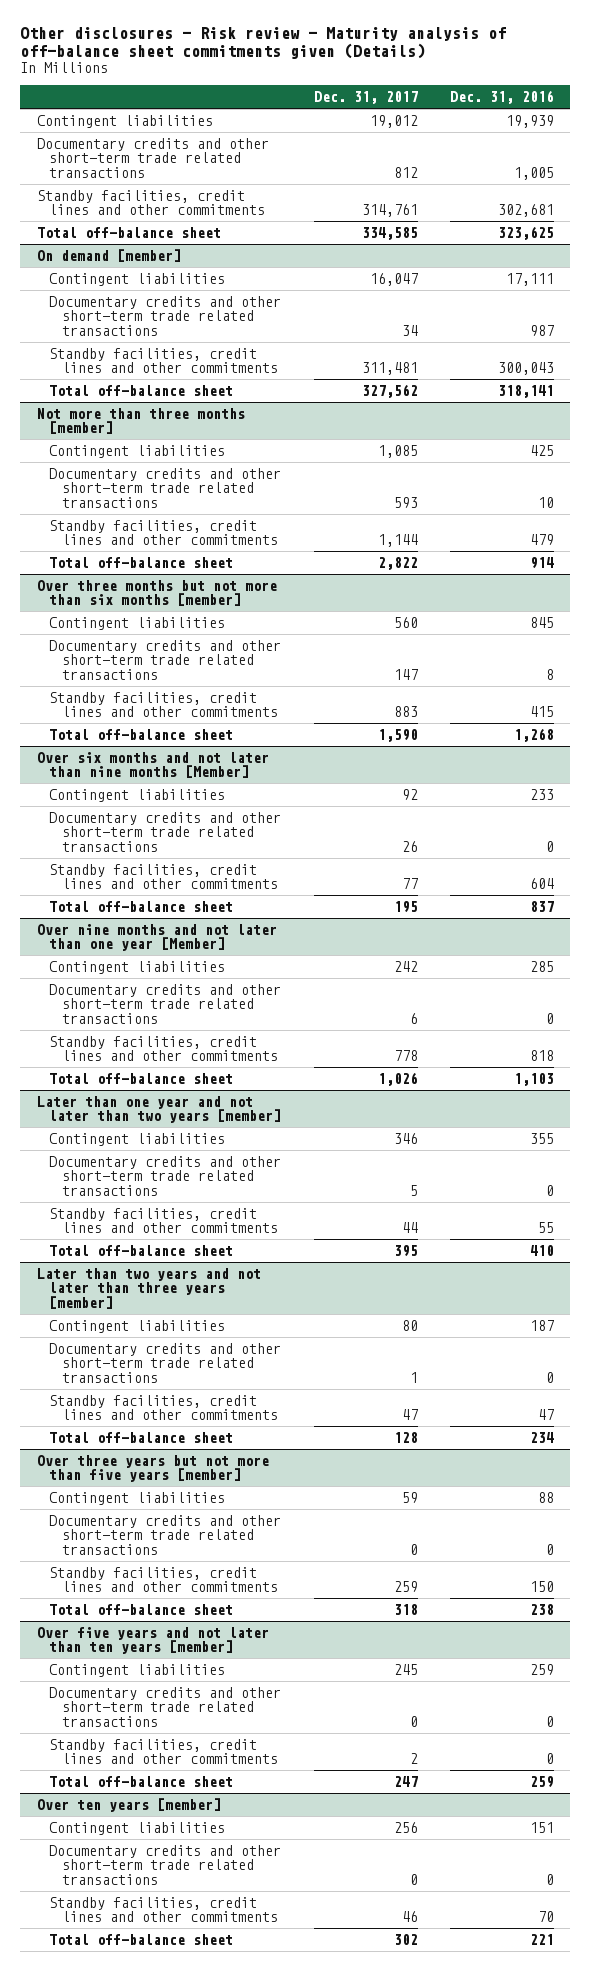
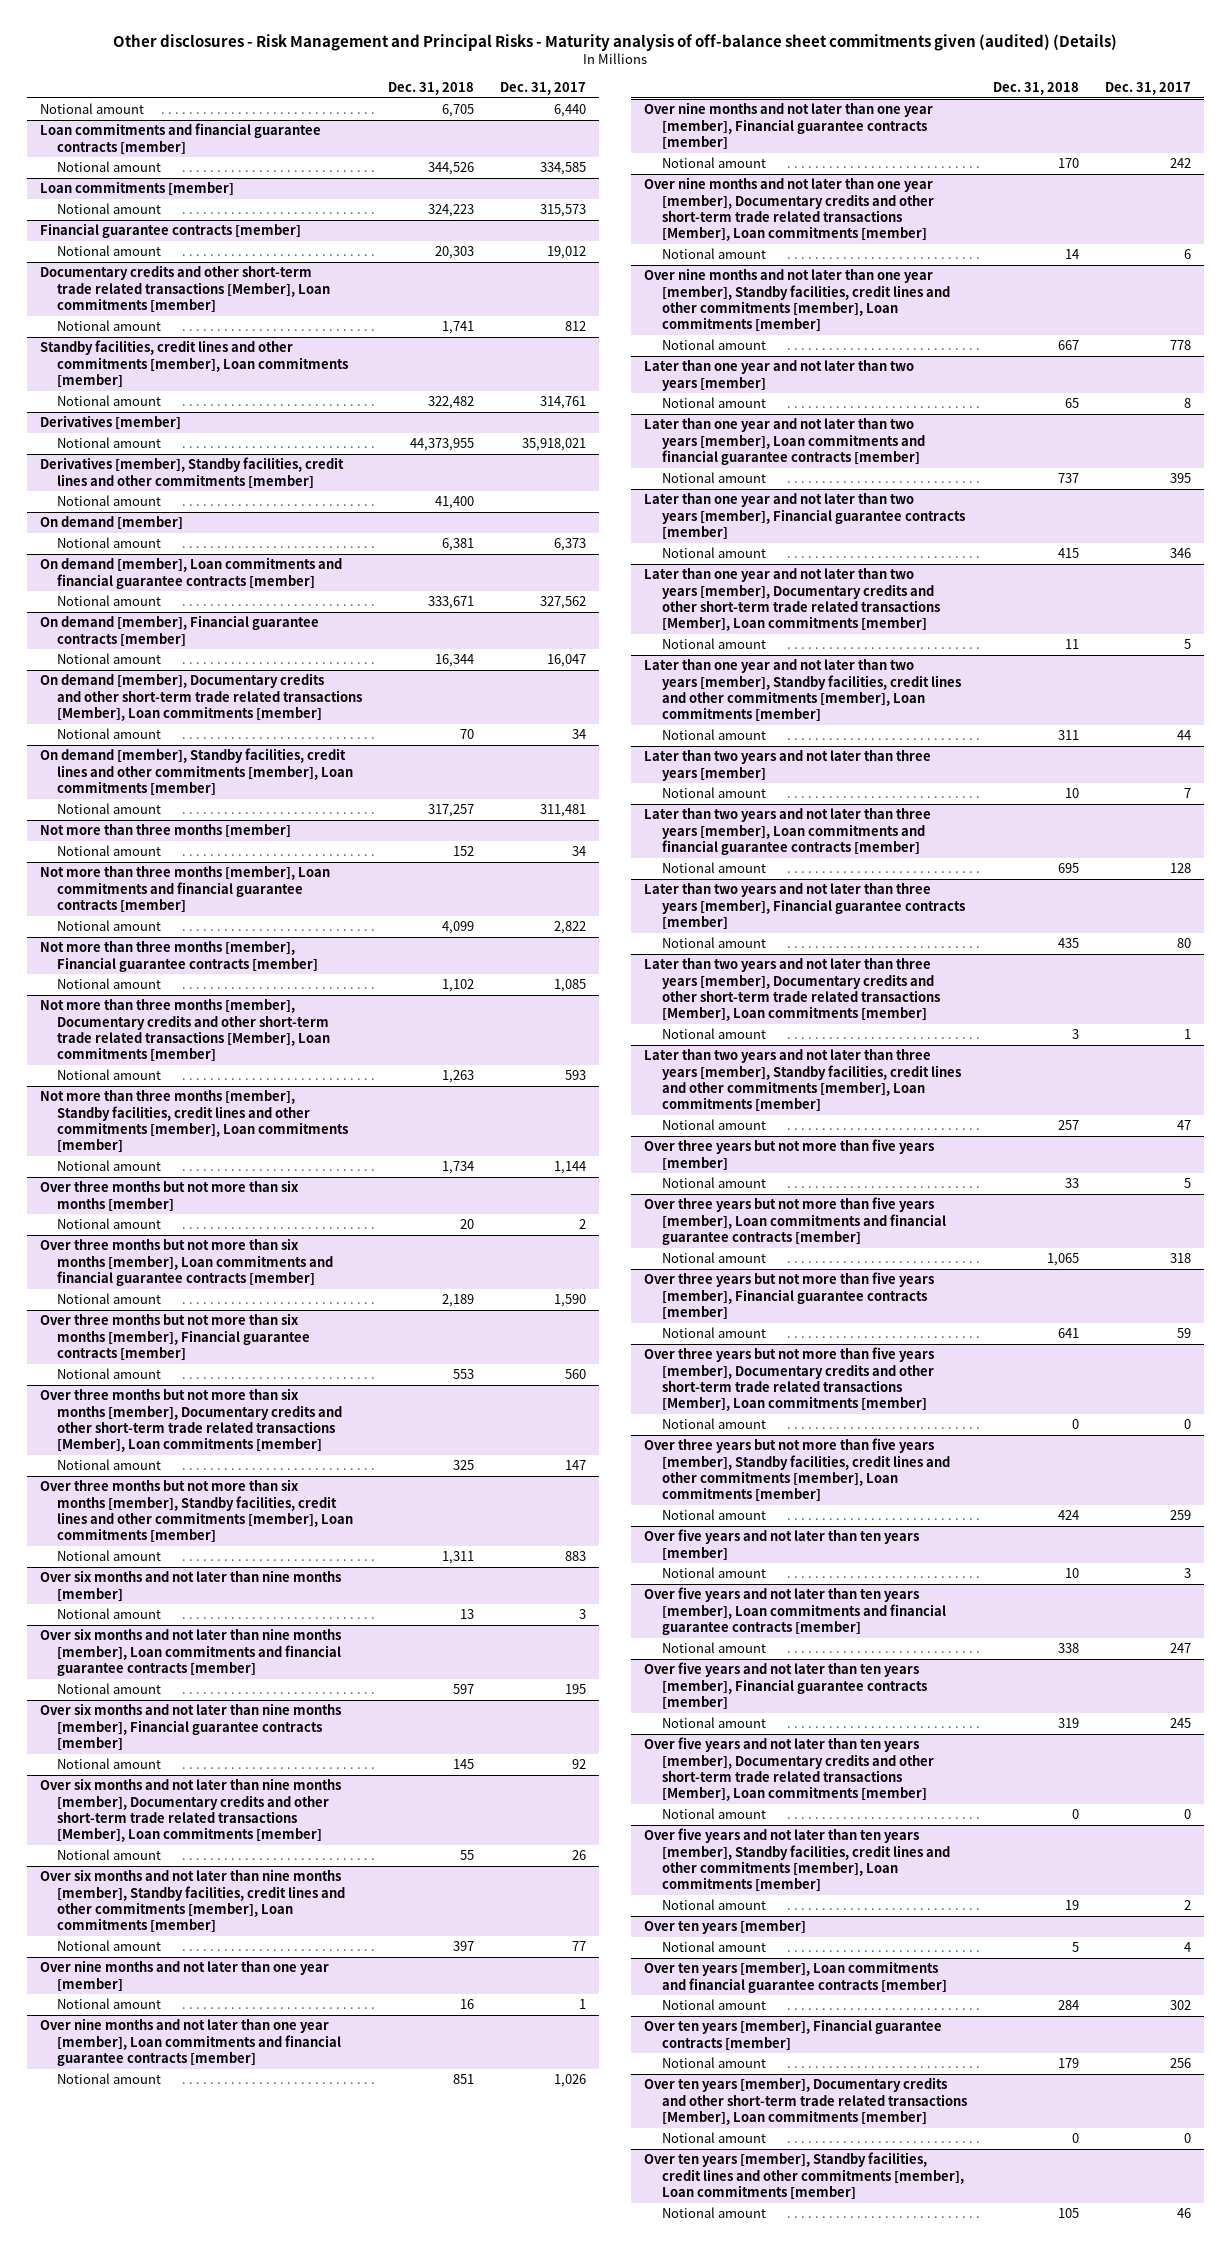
- Other disclosures - Risk review - Maturity analysis of off-balance sheet commitments given (Details)
+ Other disclosures - Risk Management and Principal Risks - Maturity analysis of off-balance sheet commitments given (audited) (Details)
- | Dec. 31, 2017 | Dec. 31, 2016
+ | Dec. 31, 2018 | Dec. 31, 2017
- Contingent liabilities | 19,012 | 19,939
- Documentary credits and other short-term trade related transactions | 812 | 1,005
- Standby facilities, credit lines and other commitments | 314,761 | 302,681
- Total off-balance sheet | 334,585 | 323,625
+ Notional amount | 6,705 | 6,440
+ Loan commitments and financial guarantee contracts [member]
+ Notional amount | 344,526 | 334,585
+ Loan commitments [member]
+ Notional amount | 324,223 | 315,573
+ Financial guarantee contracts [member]
+ Notional amount | 20,303 | 19,012
+ Documentary credits and other short-term trade related transactions [Member], Loan commitments [member]
+ Notional amount | 1,741 | 812
+ Standby facilities, credit lines and other commitments [member], Loan commitments [member]
+ Notional amount | 322,482 | 314,761
+ Derivatives [member]
+ Notional amount | 44,373,955 | 35,918,021
+ Derivatives [member], Standby facilities, credit lines and other commitments [member]
+ Notional amount | 41,400 |
@ On demand [member]
- Contingent liabilities | 16,047 | 17,111
- Documentary credits and other short-term trade related transactions | 34 | 987
- Standby facilities, credit lines and other commitments | 311,481 | 300,043
- Total off-balance sheet | 327,562 | 318,141
+ Notional amount | 6,381 | 6,373
+ On demand [member], Loan commitments and financial guarantee contracts [member]
+ Notional amount | 333,671 | 327,562
+ On demand [member], Financial guarantee contracts [member]
+ Notional amount | 16,344 | 16,047
+ On demand [member], Documentary credits and other short-term trade related transactions [Member], Loan commitments [member]
+ Notional amount | 70 | 34
+ On demand [member], Standby facilities, credit lines and other commitments [member], Loan commitments [member]
+ Notional amount | 317,257 | 311,481
@ Not more than three months [member]
- Contingent liabilities | 1,085 | 425
- Documentary credits and other short-term trade related transactions | 593 | 10
- Standby facilities, credit lines and other commitments | 1,144 | 479
- Total off-balance sheet | 2,822 | 914
+ Notional amount | 152 | 34
+ Not more than three months [member], Loan commitments and financial guarantee contracts [member]
+ Notional amount | 4,099 | 2,822
+ Not more than three months [member], Financial guarantee contracts [member]
+ Notional amount | 1,102 | 1,085
+ Not more than three months [member], Documentary credits and other short-term trade related transactions [Member], Loan commitments [member]
+ Notional amount | 1,263 | 593
+ Not more than three months [member], Standby facilities, credit lines and other commitments [member], Loan commitments [member]
+ Notional amount | 1,734 | 1,144
@ Over three months but not more than six months [member]
- Contingent liabilities | 560 | 845
- Documentary credits and other short-term trade related transactions | 147 | 8
- Standby facilities, credit lines and other commitments | 883 | 415
- Total off-balance sheet | 1,590 | 1,268
- Over six months and not later than nine months [Member]
- Contingent liabilities | 92 | 233
- Documentary credits and other short-term trade related transactions | 26 | 0
- Standby facilities, credit lines and other commitments | 77 | 604
- Total off-balance sheet | 195 | 837
- Over nine months and not later than one year [Member]
- Contingent liabilities | 242 | 285
- Documentary credits and other short-term trade related transactions | 6 | 0
- Standby facilities, credit lines and other commitments | 778 | 818
- Total off-balance sheet | 1,026 | 1,103
@ Over three months but not more than six months [member]
+ Notional amount | 20 | 2
+ Over three months but not more than six months [member], Loan commitments and financial guarantee contracts [member]
+ Notional amount | 2,189 | 1,590
+ Over three months but not more than six months [member], Financial guarantee contracts [member]
+ Notional amount | 553 | 560
+ Over three months but not more than six months [member], Documentary credits and other short-term trade related transactions [Member], Loan commitments [member]
+ Notional amount | 325 | 147
+ Over three months but not more than six months [member], Standby facilities, credit lines and other commitments [member], Loan commitments [member]
+ Notional amount | 1,311 | 883
+ Over six months and not later than nine months [member]
+ Notional amount | 13 | 3
+ Over six months and not later than nine months [member], Loan commitments and financial guarantee contracts [member]
+ Notional amount | 597 | 195
+ Over six months and not later than nine months [member], Financial guarantee contracts [member]
+ Notional amount | 145 | 92
+ Over six months and not later than nine months [member], Documentary credits and other short-term trade related transactions [Member], Loan commitments [member]
+ Notional amount | 55 | 26
+ Over six months and not later than nine months [member], Standby facilities, credit lines and other commitments [member], Loan commitments [member]
+ Notional amount | 397 | 77
+ Over nine months and not later than one year [member]
+ Notional amount | 16 | 1
+ Over nine months and not later than one year [member], Loan commitments and financial guarantee contracts [member]
+ Notional amount | 851 | 1,026
+ Over nine months and not later than one year [member], Financial guarantee contracts [member]
+ Notional amount | 170 | 242
+ Over nine months and not later than one year [member], Documentary credits and other short-term trade related transactions [Member], Loan commitments [member]
+ Notional amount | 14 | 6
+ Over nine months and not later than one year [member], Standby facilities, credit lines and other commitments [member], Loan commitments [member]
+ Notional amount | 667 | 778
@ Later than one year and not later than two years [member]
- Contingent liabilities | 346 | 355
- Documentary credits and other short-term trade related transactions | 5 | 0
- Standby facilities, credit lines and other commitments | 44 | 55
- Total off-balance sheet | 395 | 410
+ Notional amount | 65 | 8
+ Later than one year and not later than two years [member], Loan commitments and financial guarantee contracts [member]
+ Notional amount | 737 | 395
+ Later than one year and not later than two years [member], Financial guarantee contracts [member]
+ Notional amount | 415 | 346
+ Later than one year and not later than two years [member], Documentary credits and other short-term trade related transactions [Member], Loan commitments [member]
+ Notional amount | 11 | 5
+ Later than one year and not later than two years [member], Standby facilities, credit lines and other commitments [member], Loan commitments [member]
+ Notional amount | 311 | 44
@ Later than two years and not later than three years [member]
- Contingent liabilities | 80 | 187
- Documentary credits and other short-term trade related transactions | 1 | 0
- Standby facilities, credit lines and other commitments | 47 | 47
- Total off-balance sheet | 128 | 234
+ Notional amount | 10 | 7
+ Later than two years and not later than three years [member], Loan commitments and financial guarantee contracts [member]
+ Notional amount | 695 | 128
+ Later than two years and not later than three years [member], Financial guarantee contracts [member]
+ Notional amount | 435 | 80
+ Later than two years and not later than three years [member], Documentary credits and other short-term trade related transactions [Member], Loan commitments [member]
+ Notional amount | 3 | 1
+ Later than two years and not later than three years [member], Standby facilities, credit lines and other commitments [member], Loan commitments [member]
+ Notional amount | 257 | 47
@ Over three years but not more than five years [member]
- Contingent liabilities | 59 | 88
- Documentary credits and other short-term trade related transactions | 0 | 0
- Standby facilities, credit lines and other commitments | 259 | 150
- Total off-balance sheet | 318 | 238
+ Notional amount | 33 | 5
+ Over three years but not more than five years [member], Loan commitments and financial guarantee contracts [member]
+ Notional amount | 1,065 | 318
+ Over three years but not more than five years [member], Financial guarantee contracts [member]
+ Notional amount | 641 | 59
+ Over three years but not more than five years [member], Documentary credits and other short-term trade related transactions [Member], Loan commitments [member]
+ Notional amount | 0 | 0
+ Over three years but not more than five years [member], Standby facilities, credit lines and other commitments [member], Loan commitments [member]
+ Notional amount | 424 | 259
@ Over five years and not later than ten years [member]
- Contingent liabilities | 245 | 259
- Documentary credits and other short-term trade related transactions | 0 | 0
- Standby facilities, credit lines and other commitments | 2 | 0
- Total off-balance sheet | 247 | 259
+ Notional amount | 10 | 3
+ Over five years and not later than ten years [member], Loan commitments and financial guarantee contracts [member]
+ Notional amount | 338 | 247
+ Over five years and not later than ten years [member], Financial guarantee contracts [member]
+ Notional amount | 319 | 245
+ Over five years and not later than ten years [member], Documentary credits and other short-term trade related transactions [Member], Loan commitments [member]
+ Notional amount | 0 | 0
+ Over five years and not later than ten years [member], Standby facilities, credit lines and other commitments [member], Loan commitments [member]
+ Notional amount | 19 | 2
@ Over ten years [member]
- Contingent liabilities | 256 | 151
- Documentary credits and other short-term trade related transactions | 0 | 0
- Standby facilities, credit lines and other commitments | 46 | 70
- Total off-balance sheet | 302 | 221
+ Notional amount | 5 | 4
+ Over ten years [member], Loan commitments and financial guarantee contracts [member]
+ Notional amount | 284 | 302
+ Over ten years [member], Financial guarantee contracts [member]
+ Notional amount | 179 | 256
+ Over ten years [member], Documentary credits and other short-term trade related transactions [Member], Loan commitments [member]
+ Notional amount | 0 | 0
+ Over ten years [member], Standby facilities, credit lines and other commitments [member], Loan commitments [member]
+ Notional amount | 105 | 46

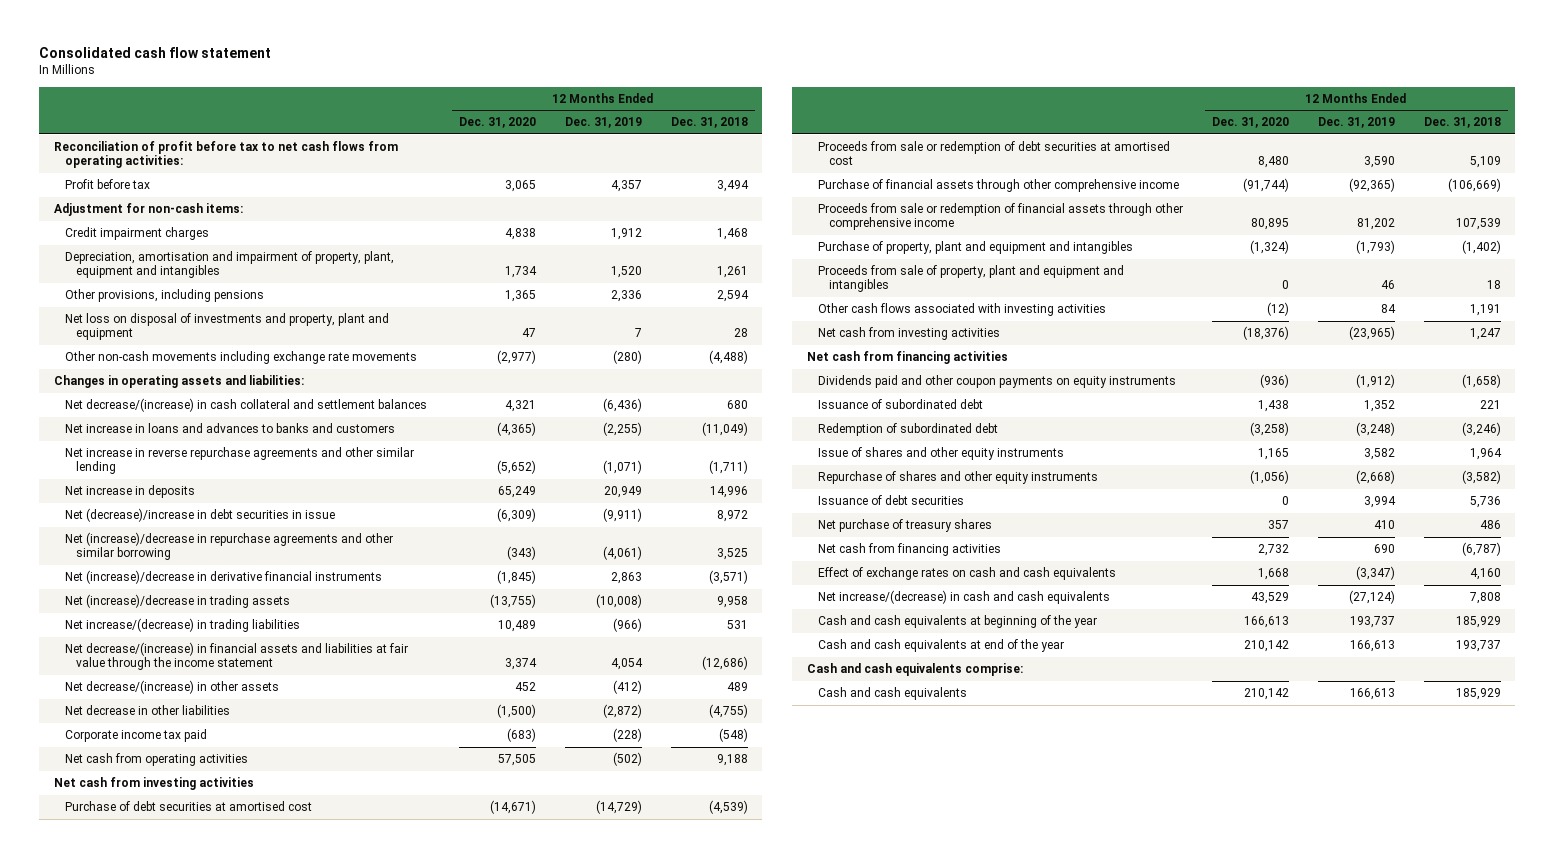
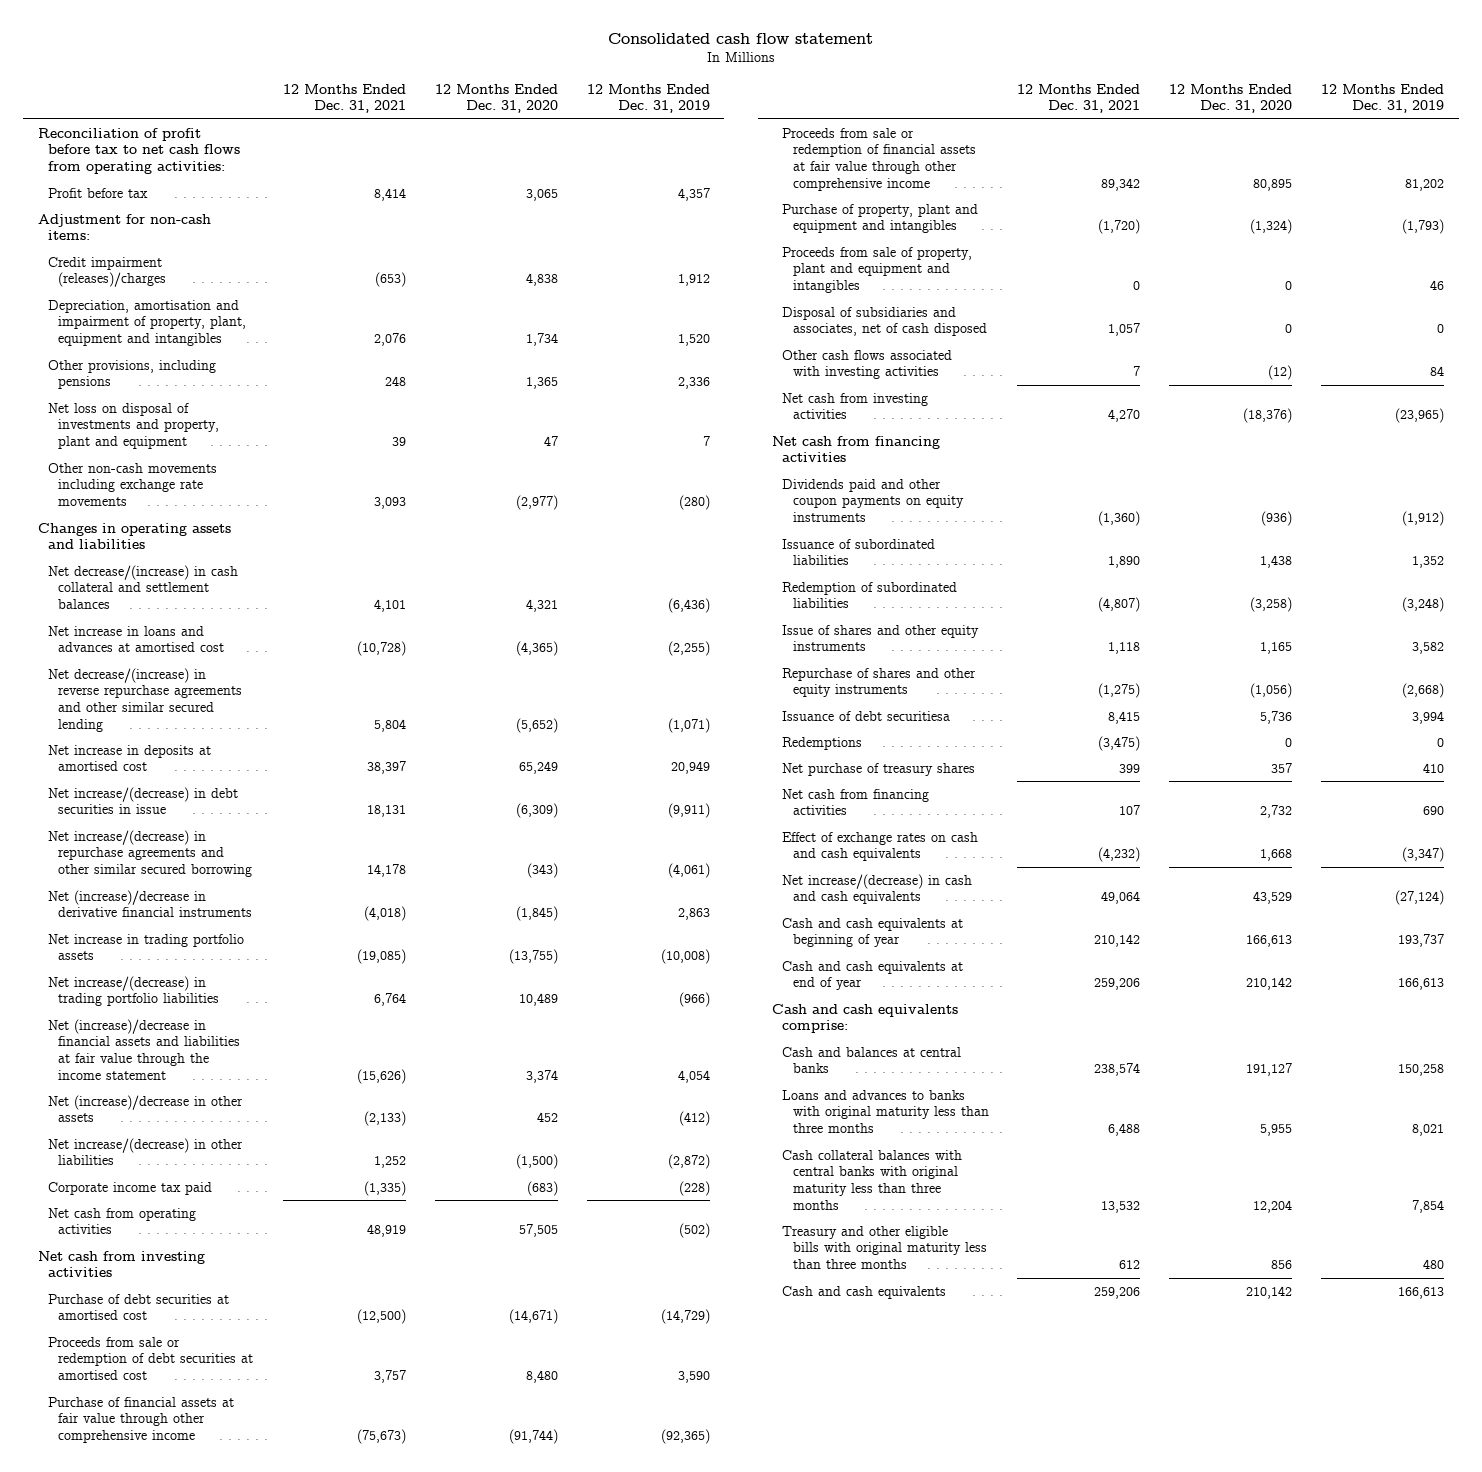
- | 12 Months Ended Dec. 31, 2020 | 12 Months Ended Dec. 31, 2019 | 12 Months Ended Dec. 31, 2018
+ | 12 Months Ended Dec. 31, 2021 | 12 Months Ended Dec. 31, 2020 | 12 Months Ended Dec. 31, 2019
- Credit impairment charges | 4,838 | 1,912 | 1,468
+ Credit impairment (releases)/charges | (653) | 4,838 | 1,912
- Changes in operating assets and liabilities:
+ Changes in operating assets and liabilities
- Net increase in loans and advances to banks and customers | (4,365) | (2,255) | (11,049)
- Net increase in reverse repurchase agreements and other similar lending | (5,652) | (1,071) | (1,711)
- Net increase in deposits | 65,249 | 20,949 | 14,996
- Net (decrease)/increase in debt securities in issue | (6,309) | (9,911) | 8,972
- Net (increase)/decrease in repurchase agreements and other similar borrowing | (343) | (4,061) | 3,525
+ Net increase in loans and advances at amortised cost | (10,728) | (4,365) | (2,255)
+ Net decrease/(increase) in reverse repurchase agreements and other similar secured lending | 5,804 | (5,652) | (1,071)
+ Net increase in deposits at amortised cost | 38,397 | 65,249 | 20,949
+ Net increase/(decrease) in debt securities in issue | 18,131 | (6,309) | (9,911)
+ Net increase/(decrease) in repurchase agreements and other similar secured borrowing | 14,178 | (343) | (4,061)
- Net (increase)/decrease in trading assets | (13,755) | (10,008) | 9,958
- Net increase/(decrease) in trading liabilities | 10,489 | (966) | 531
- Net decrease/(increase) in financial assets and liabilities at fair value through the income statement | 3,374 | 4,054 | (12,686)
- Net decrease/(increase) in other assets | 452 | (412) | 489
- Net decrease in other liabilities | (1,500) | (2,872) | (4,755)
+ Net increase in trading portfolio assets | (19,085) | (13,755) | (10,008)
+ Net increase/(decrease) in trading portfolio liabilities | 6,764 | 10,489 | (966)
+ Net (increase)/decrease in financial assets and liabilities at fair value through the income statement | (15,626) | 3,374 | 4,054
+ Net (increase)/decrease in other assets | (2,133) | 452 | (412)
+ Net increase/(decrease) in other liabilities | 1,252 | (1,500) | (2,872)
- Purchase of financial assets through other comprehensive income | (91,744) | (92,365) | (106,669)
- Proceeds from sale or redemption of financial assets through other comprehensive income | 80,895 | 81,202 | 107,539
+ Purchase of financial assets at fair value through other comprehensive income | (75,673) | (91,744) | (92,365)
+ Proceeds from sale or redemption of financial assets at fair value through other comprehensive income | 89,342 | 80,895 | 81,202
+ Disposal of subsidiaries and associates, net of cash disposed | 1,057 | 0 | 0
- Issuance of subordinated debt | 1,438 | 1,352 | 221
- Redemption of subordinated debt | (3,258) | (3,248) | (3,246)
+ Issuance of subordinated liabilities | 1,890 | 1,438 | 1,352
+ Redemption of subordinated liabilities | (4,807) | (3,258) | (3,248)
- Issuance of debt securities | 0 | 3,994 | 5,736
+ Issuance of debt securitiesa | 8,415 | 5,736 | 3,994
+ Redemptions | (3,475) | 0 | 0
- Cash and cash equivalents at beginning of the year | 166,613 | 193,737 | 185,929
- Cash and cash equivalents at end of the year | 210,142 | 166,613 | 193,737
+ Cash and cash equivalents at beginning of year | 210,142 | 166,613 | 193,737
+ Cash and cash equivalents at end of year | 259,206 | 210,142 | 166,613
+ Cash and balances at central banks | 238,574 | 191,127 | 150,258
+ Loans and advances to banks with original maturity less than three months | 6,488 | 5,955 | 8,021
+ Cash collateral balances with central banks with original maturity less than three months | 13,532 | 12,204 | 7,854
+ Treasury and other eligible bills with original maturity less than three months | 612 | 856 | 480

